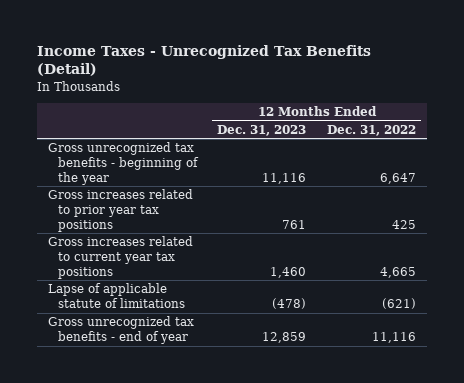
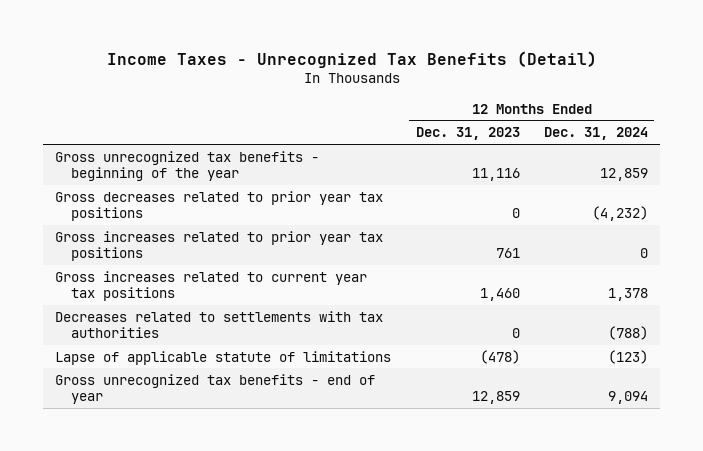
- | 12 Months Ended Dec. 31, 2023 | 12 Months Ended Dec. 31, 2022
+ | 12 Months Ended Dec. 31, 2023 | 12 Months Ended Dec. 31, 2024
+ Gross decreases related to prior year tax positions | 0 | (4,232)
+ Decreases related to settlements with tax authorities | 0 | (788)

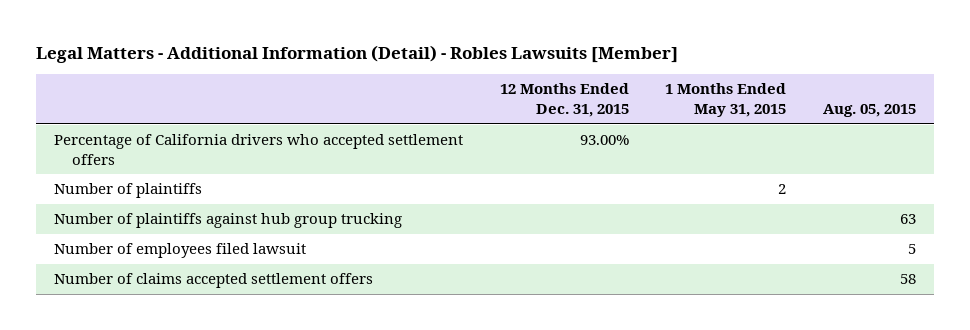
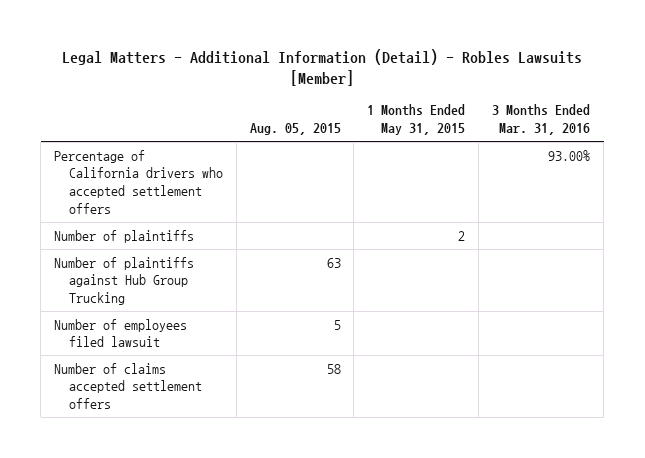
- | 12 Months Ended Dec. 31, 2015 | 1 Months Ended May 31, 2015 | Aug. 05, 2015
+ | Aug. 05, 2015 | 1 Months Ended May 31, 2015 | 3 Months Ended Mar. 31, 2016
- Number of plaintiffs against hub group trucking | | | 63
+ Number of plaintiffs against Hub Group Trucking | 63 | |

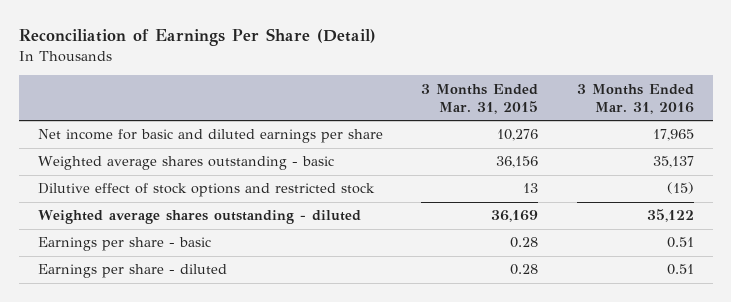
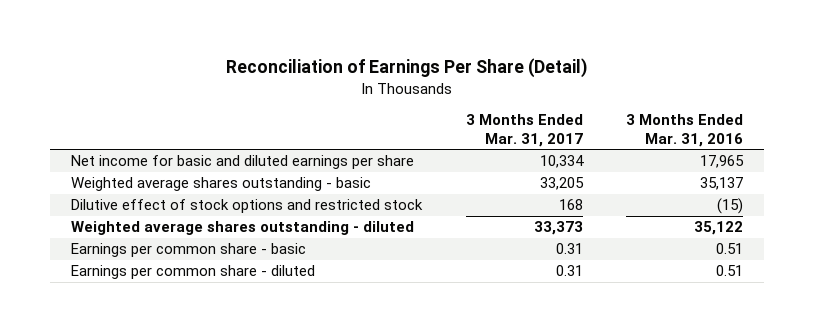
- | 3 Months Ended Mar. 31, 2015 | 3 Months Ended Mar. 31, 2016
+ | 3 Months Ended Mar. 31, 2017 | 3 Months Ended Mar. 31, 2016
- Earnings per share - basic | 0.28 | 0.51
- Earnings per share - diluted | 0.28 | 0.51
+ Earnings per common share - basic | 0.31 | 0.51
+ Earnings per common share - diluted | 0.31 | 0.51

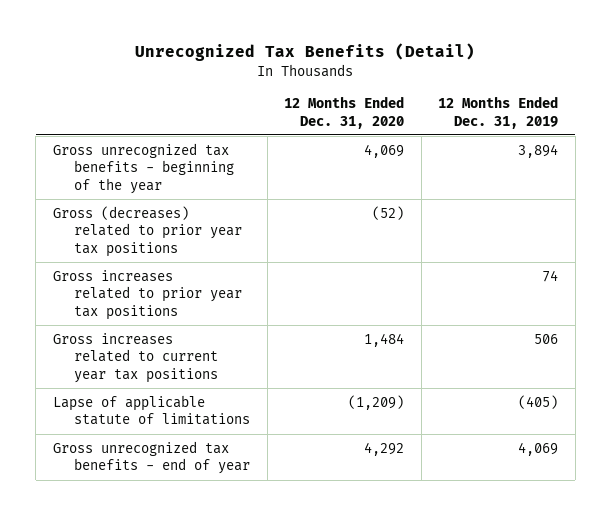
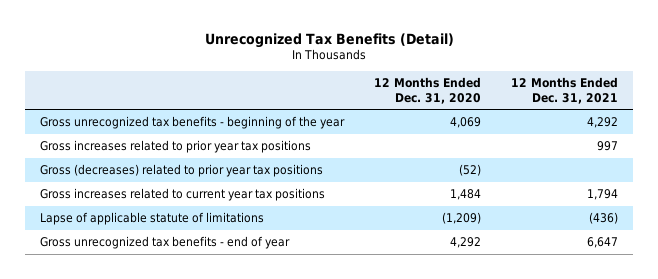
- | 12 Months Ended Dec. 31, 2020 | 12 Months Ended Dec. 31, 2019
+ | 12 Months Ended Dec. 31, 2020 | 12 Months Ended Dec. 31, 2021
moved down: Gross (decreases) related to prior year tax positions | (52) |

